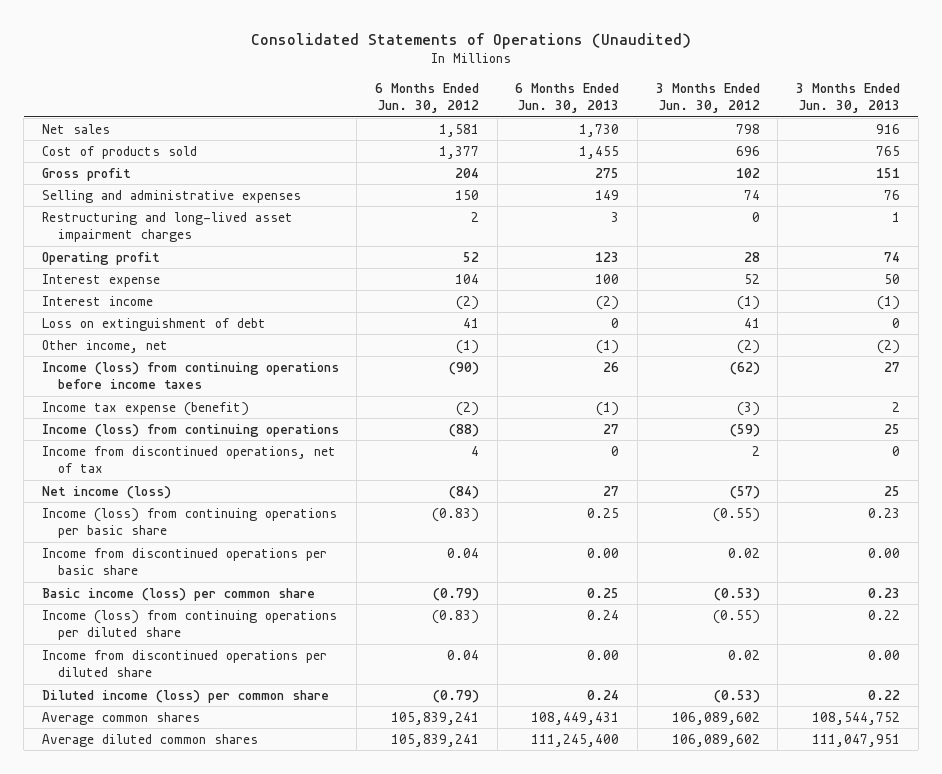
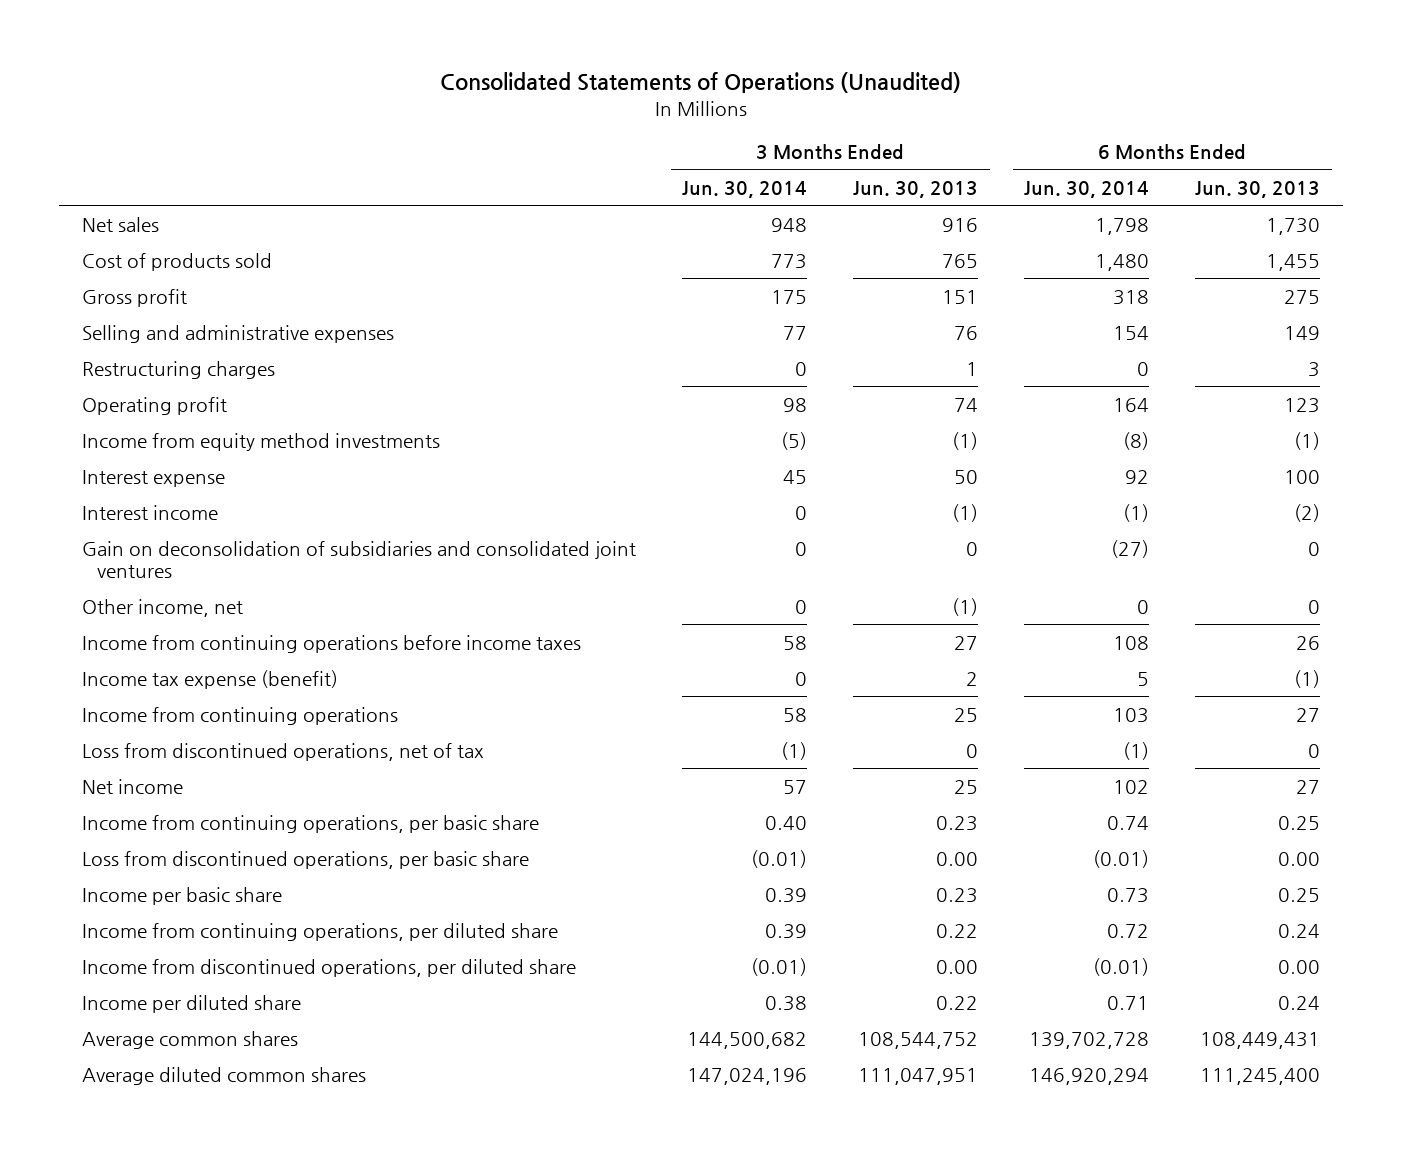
- | 6 Months Ended Jun. 30, 2012 | 6 Months Ended Jun. 30, 2013 | 3 Months Ended Jun. 30, 2012 | 3 Months Ended Jun. 30, 2013
+ | 3 Months Ended Jun. 30, 2014 | 3 Months Ended Jun. 30, 2013 | 6 Months Ended Jun. 30, 2014 | 6 Months Ended Jun. 30, 2013
- Restructuring and long-lived asset impairment charges | 2 | 3 | 0 | 1
+ Restructuring charges | 0 | 1 | 0 | 3
+ Income from equity method investments | (5) | (1) | (8) | (1)
- Loss on extinguishment of debt | 41 | 0 | 41 | 0
- Other income, net | (1) | (1) | (2) | (2)
- Income (loss) from continuing operations before income taxes | (90) | 26 | (62) | 27
+ Gain on deconsolidation of subsidiaries and consolidated joint ventures | 0 | 0 | (27) | 0
+ Other income, net | 0 | (1) | 0 | 0
+ Income from continuing operations before income taxes | 58 | 27 | 108 | 26
- Income (loss) from continuing operations | (88) | 27 | (59) | 25
- Income from discontinued operations, net of tax | 4 | 0 | 2 | 0
- Net income (loss) | (84) | 27 | (57) | 25
- Income (loss) from continuing operations per basic share | (0.83) | 0.25 | (0.55) | 0.23
- Income from discontinued operations per basic share | 0.04 | 0.00 | 0.02 | 0.00
- Basic income (loss) per common share | (0.79) | 0.25 | (0.53) | 0.23
- Income (loss) from continuing operations per diluted share | (0.83) | 0.24 | (0.55) | 0.22
- Income from discontinued operations per diluted share | 0.04 | 0.00 | 0.02 | 0.00
- Diluted income (loss) per common share | (0.79) | 0.24 | (0.53) | 0.22
+ Income from continuing operations | 58 | 25 | 103 | 27
+ Loss from discontinued operations, net of tax | (1) | 0 | (1) | 0
+ Net income | 57 | 25 | 102 | 27
+ Income from continuing operations, per basic share | 0.40 | 0.23 | 0.74 | 0.25
+ Loss from discontinued operations, per basic share | (0.01) | 0.00 | (0.01) | 0.00
+ Income per basic share | 0.39 | 0.23 | 0.73 | 0.25
+ Income from continuing operations, per diluted share | 0.39 | 0.22 | 0.72 | 0.24
+ Income from discontinued operations, per diluted share | (0.01) | 0.00 | (0.01) | 0.00
+ Income per diluted share | 0.38 | 0.22 | 0.71 | 0.24

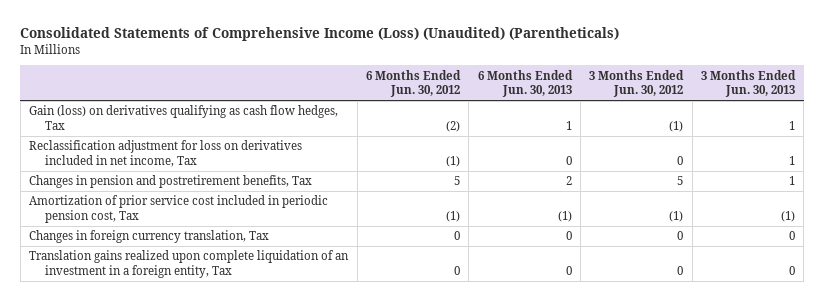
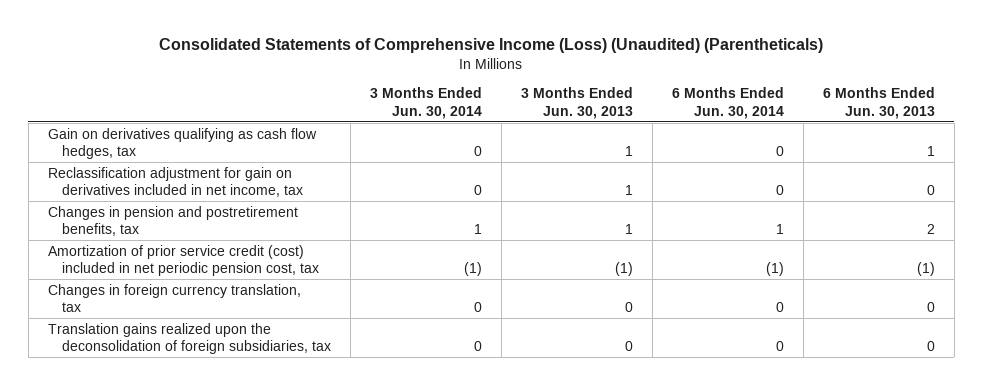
- | 6 Months Ended Jun. 30, 2012 | 6 Months Ended Jun. 30, 2013 | 3 Months Ended Jun. 30, 2012 | 3 Months Ended Jun. 30, 2013
+ | 3 Months Ended Jun. 30, 2014 | 3 Months Ended Jun. 30, 2013 | 6 Months Ended Jun. 30, 2014 | 6 Months Ended Jun. 30, 2013
- Gain (loss) on derivatives qualifying as cash flow hedges, Tax | (2) | 1 | (1) | 1
- Reclassification adjustment for loss on derivatives included in net income, Tax | (1) | 0 | 0 | 1
- Changes in pension and postretirement benefits, Tax | 5 | 2 | 5 | 1
- Amortization of prior service cost included in periodic pension cost, Tax | (1) | (1) | (1) | (1)
- Changes in foreign currency translation, Tax | 0 | 0 | 0 | 0
- Translation gains realized upon complete liquidation of an investment in a foreign entity, Tax | 0 | 0 | 0 | 0
+ Gain on derivatives qualifying as cash flow hedges, tax | 0 | 1 | 0 | 1
+ Reclassification adjustment for gain on derivatives included in net income, tax | 0 | 1 | 0 | 0
+ Changes in pension and postretirement benefits, tax | 1 | 1 | 1 | 2
+ Amortization of prior service credit (cost) included in net periodic pension cost, tax | (1) | (1) | (1) | (1)
+ Changes in foreign currency translation, tax | 0 | 0 | 0 | 0
+ Translation gains realized upon the deconsolidation of foreign subsidiaries, tax | 0 | 0 | 0 | 0

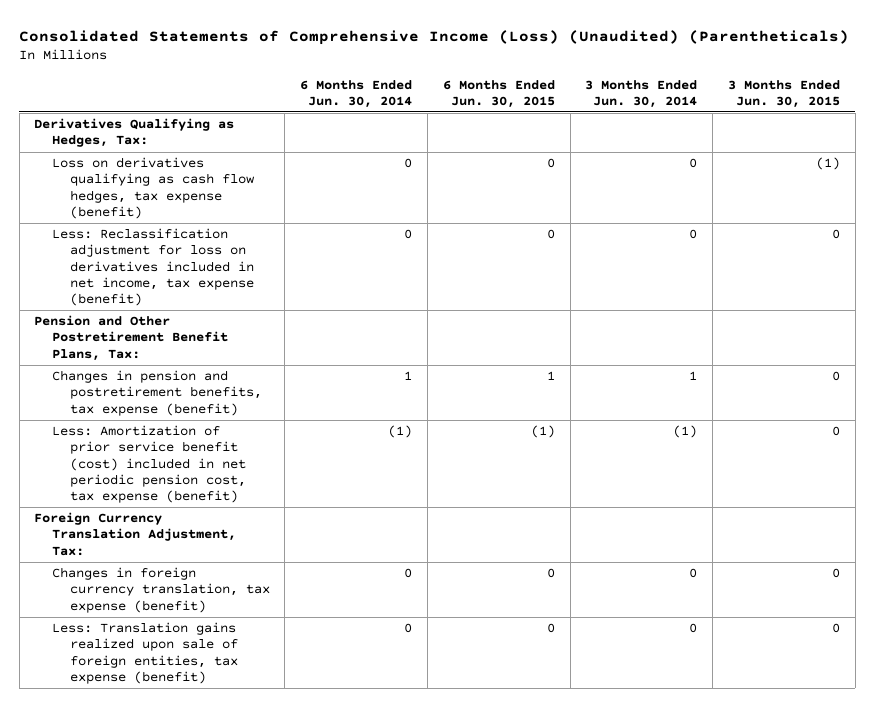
- | 3 Months Ended Jun. 30, 2014 | 3 Months Ended Jun. 30, 2013 | 6 Months Ended Jun. 30, 2014 | 6 Months Ended Jun. 30, 2013
+ | 6 Months Ended Jun. 30, 2014 | 6 Months Ended Jun. 30, 2015 | 3 Months Ended Jun. 30, 2014 | 3 Months Ended Jun. 30, 2015
- Gain on derivatives qualifying as cash flow hedges, tax | 0 | 1 | 0 | 1
- Reclassification adjustment for gain on derivatives included in net income, tax | 0 | 1 | 0 | 0
- Changes in pension and postretirement benefits, tax | 1 | 1 | 1 | 2
- Amortization of prior service credit (cost) included in net periodic pension cost, tax | (1) | (1) | (1) | (1)
- Changes in foreign currency translation, tax | 0 | 0 | 0 | 0
- Translation gains realized upon the deconsolidation of foreign subsidiaries, tax | 0 | 0 | 0 | 0
+ Derivatives Qualifying as Hedges, Tax:
+ Loss on derivatives qualifying as cash flow hedges, tax expense (benefit) | 0 | 0 | 0 | (1)
+ Less: Reclassification adjustment for loss on derivatives included in net income, tax expense (benefit) | 0 | 0 | 0 | 0
+ Pension and Other Postretirement Benefit Plans, Tax:
+ Changes in pension and postretirement benefits, tax expense (benefit) | 1 | 1 | 1 | 0
+ Less: Amortization of prior service benefit (cost) included in net periodic pension cost, tax expense (benefit) | (1) | (1) | (1) | 0
+ Foreign Currency Translation Adjustment, Tax:
+ Changes in foreign currency translation, tax expense (benefit) | 0 | 0 | 0 | 0
+ Less: Translation gains realized upon sale of foreign entities, tax expense (benefit) | 0 | 0 | 0 | 0

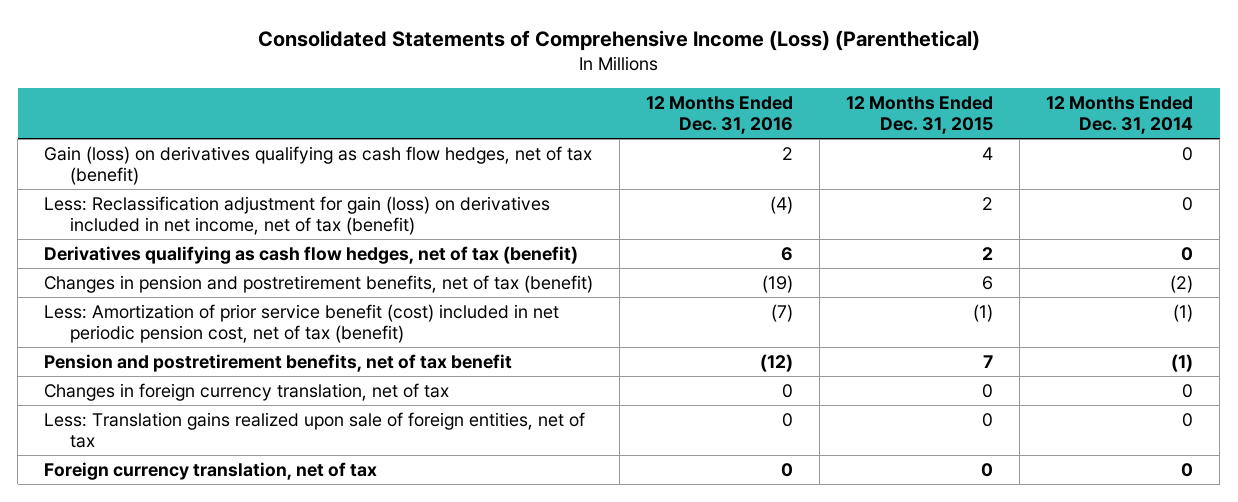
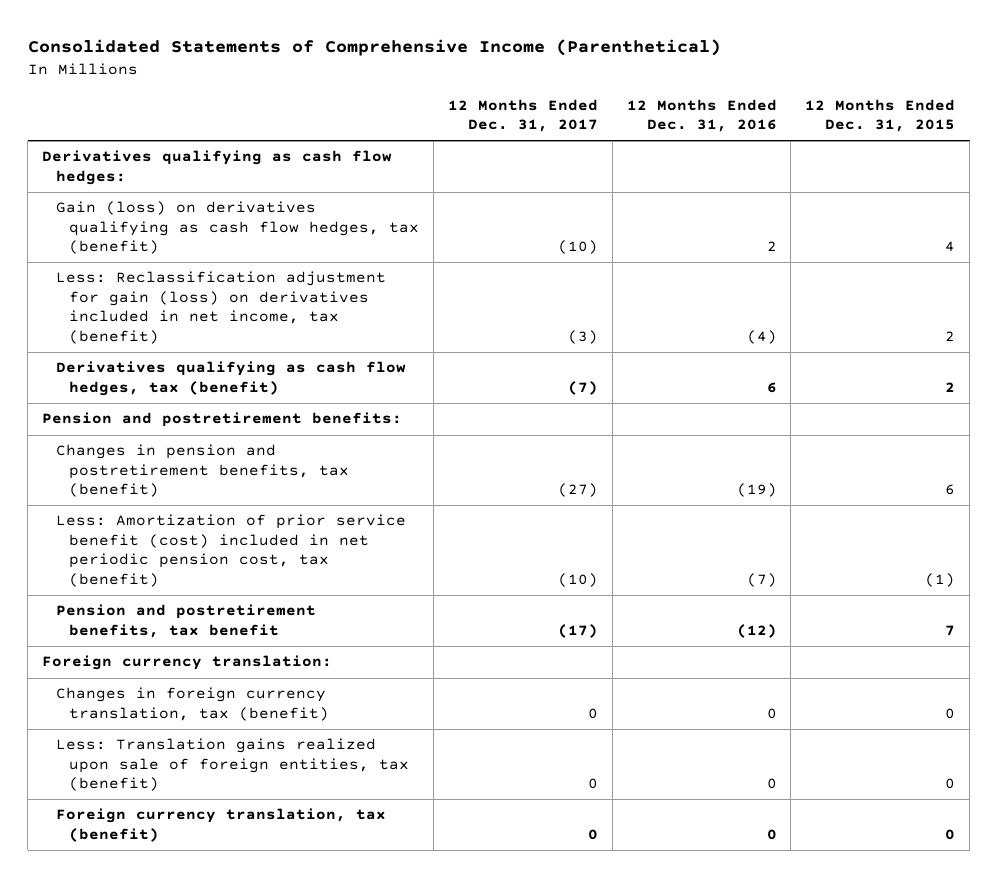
- Consolidated Statements of Comprehensive Income (Loss) (Parenthetical)
+ Consolidated Statements of Comprehensive Income (Parenthetical)
- | 12 Months Ended Dec. 31, 2016 | 12 Months Ended Dec. 31, 2015 | 12 Months Ended Dec. 31, 2014
+ | 12 Months Ended Dec. 31, 2017 | 12 Months Ended Dec. 31, 2016 | 12 Months Ended Dec. 31, 2015
- Gain (loss) on derivatives qualifying as cash flow hedges, net of tax (benefit) | 2 | 4 | 0
- Less: Reclassification adjustment for gain (loss) on derivatives included in net income, net of tax (benefit) | (4) | 2 | 0
- Derivatives qualifying as cash flow hedges, net of tax (benefit) | 6 | 2 | 0
- Changes in pension and postretirement benefits, net of tax (benefit) | (19) | 6 | (2)
- Less: Amortization of prior service benefit (cost) included in net periodic pension cost, net of tax (benefit) | (7) | (1) | (1)
- Pension and postretirement benefits, net of tax benefit | (12) | 7 | (1)
- Changes in foreign currency translation, net of tax | 0 | 0 | 0
- Less: Translation gains realized upon sale of foreign entities, net of tax | 0 | 0 | 0
- Foreign currency translation, net of tax | 0 | 0 | 0
+ Derivatives qualifying as cash flow hedges:
+ Gain (loss) on derivatives qualifying as cash flow hedges, tax (benefit) | (10) | 2 | 4
+ Less: Reclassification adjustment for gain (loss) on derivatives included in net income, tax (benefit) | (3) | (4) | 2
+ Derivatives qualifying as cash flow hedges, tax (benefit) | (7) | 6 | 2
+ Pension and postretirement benefits:
+ Changes in pension and postretirement benefits, tax (benefit) | (27) | (19) | 6
+ Less: Amortization of prior service benefit (cost) included in net periodic pension cost, tax (benefit) | (10) | (7) | (1)
+ Pension and postretirement benefits, tax benefit | (17) | (12) | 7
+ Foreign currency translation:
+ Changes in foreign currency translation, tax (benefit) | 0 | 0 | 0
+ Less: Translation gains realized upon sale of foreign entities, tax (benefit) | 0 | 0 | 0
+ Foreign currency translation, tax (benefit) | 0 | 0 | 0

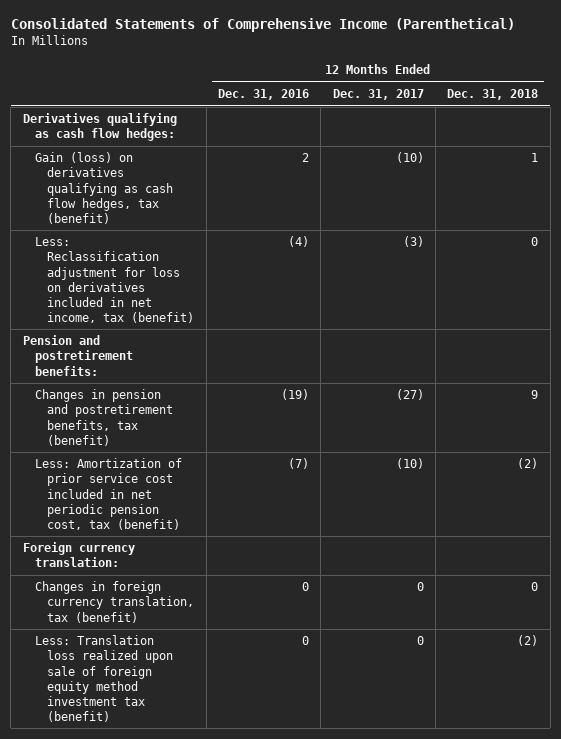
- | 12 Months Ended Dec. 31, 2017 | 12 Months Ended Dec. 31, 2016 | 12 Months Ended Dec. 31, 2015
+ | 12 Months Ended Dec. 31, 2016 | 12 Months Ended Dec. 31, 2017 | 12 Months Ended Dec. 31, 2018
- Less: Reclassification adjustment for gain (loss) on derivatives included in net income, tax (benefit) | (3) | (4) | 2
- Derivatives qualifying as cash flow hedges, tax (benefit) | (7) | 6 | 2
+ Less: Reclassification adjustment for loss on derivatives included in net income, tax (benefit) | (4) | (3) | 0
- Less: Amortization of prior service benefit (cost) included in net periodic pension cost, tax (benefit) | (10) | (7) | (1)
- Pension and postretirement benefits, tax benefit | (17) | (12) | 7
+ Less: Amortization of prior service cost included in net periodic pension cost, tax (benefit) | (7) | (10) | (2)
- Less: Translation gains realized upon sale of foreign entities, tax (benefit) | 0 | 0 | 0
- Foreign currency translation, tax (benefit) | 0 | 0 | 0
+ Less: Translation loss realized upon sale of foreign equity method investment tax (benefit) | 0 | 0 | (2)

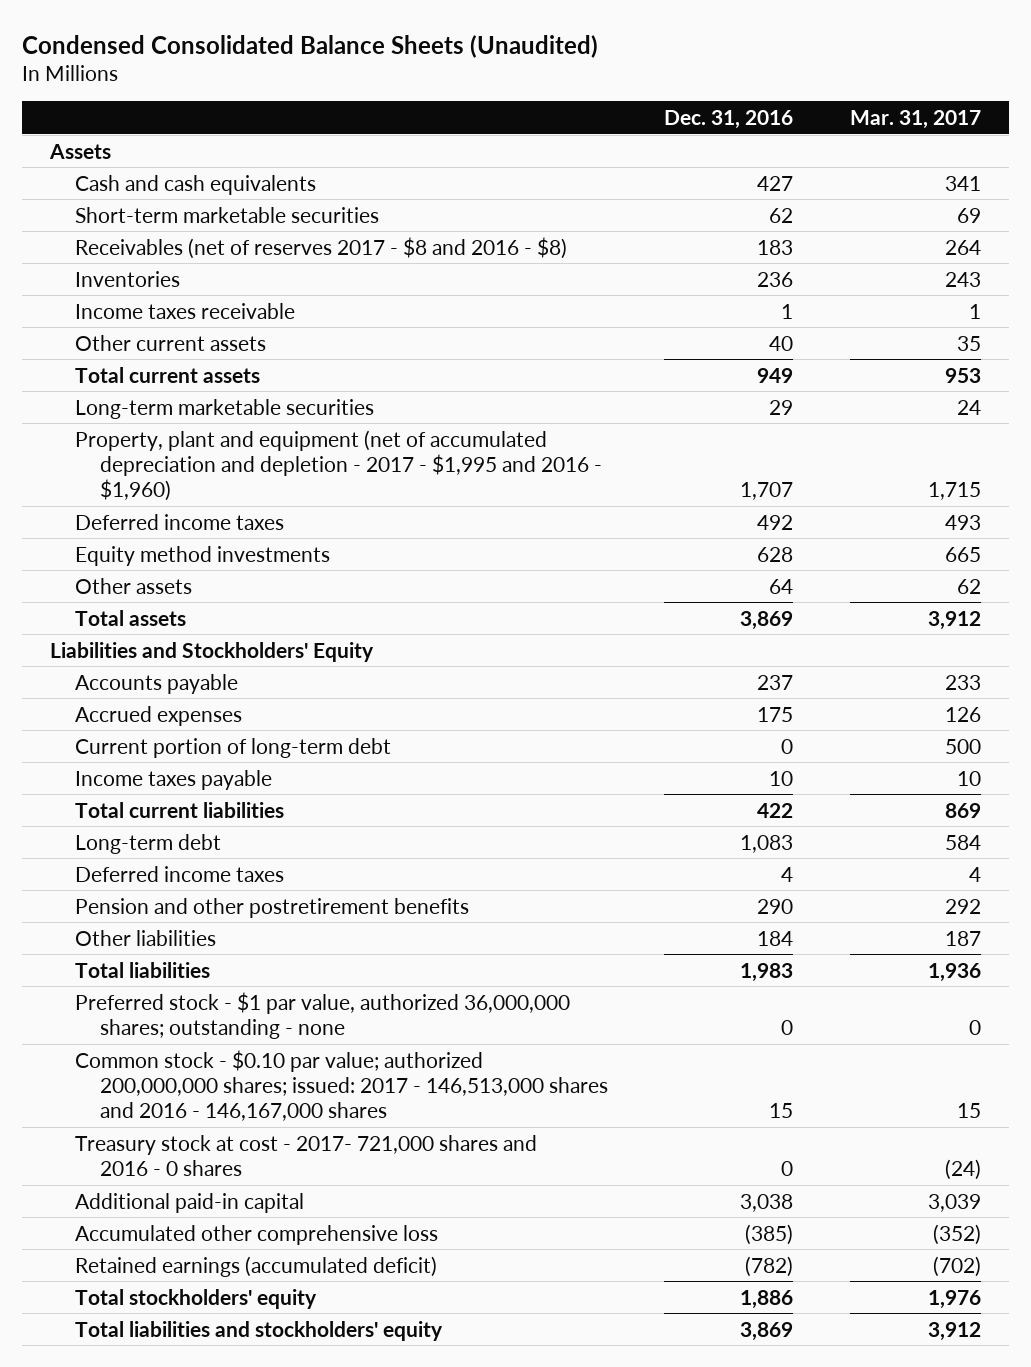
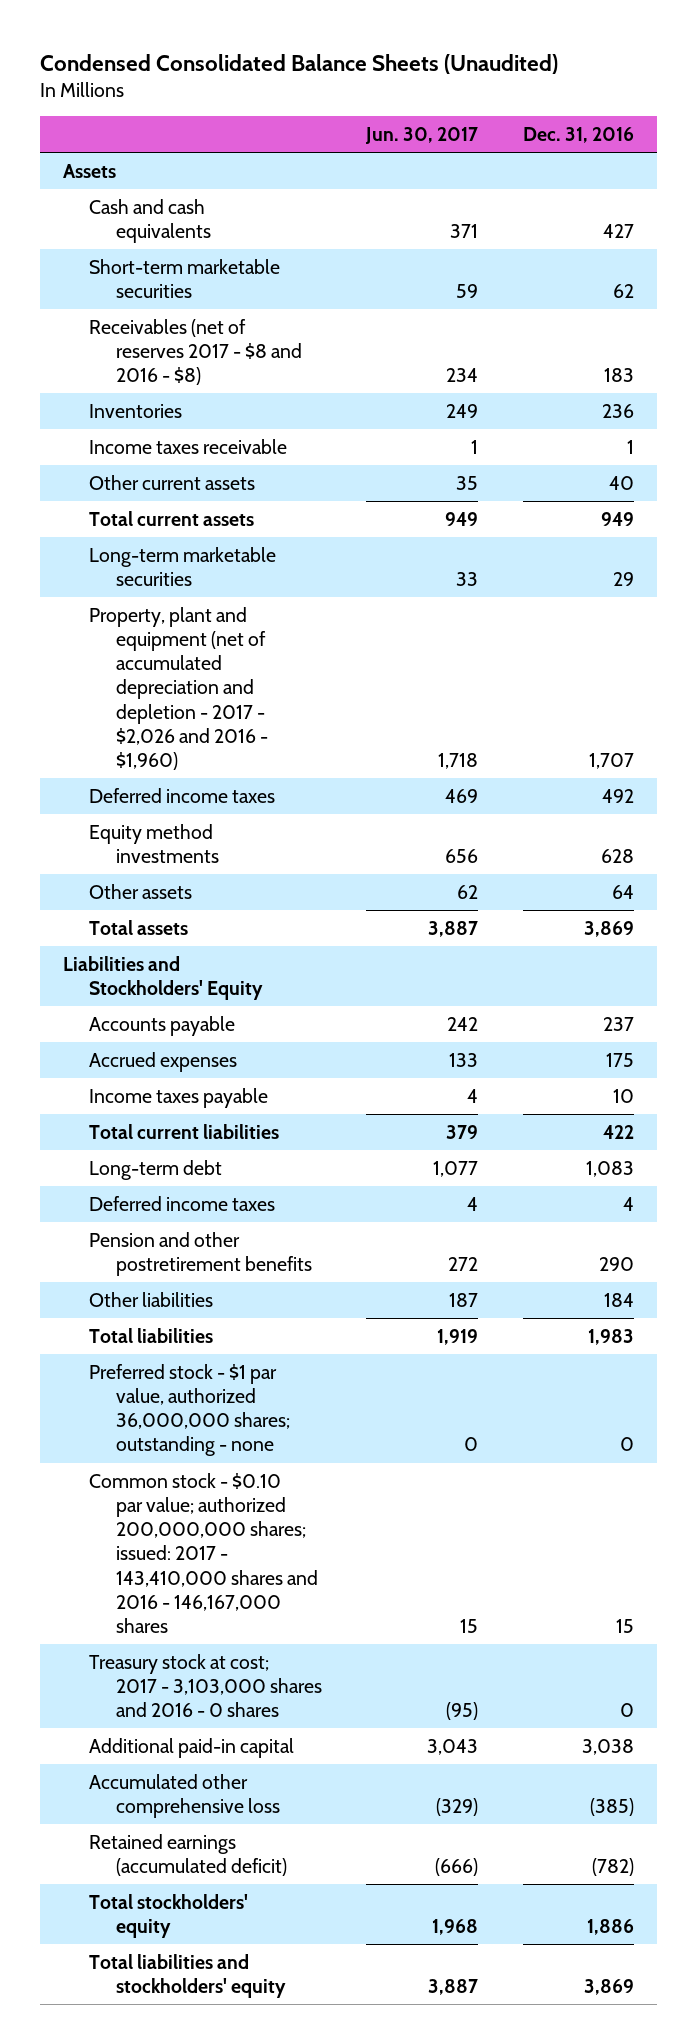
- | Dec. 31, 2016 | Mar. 31, 2017
+ | Jun. 30, 2017 | Dec. 31, 2016
- Property, plant and equipment (net of accumulated depreciation and depletion - 2017 - $1,995 and 2016 - $1,960) | 1,707 | 1,715
+ Property, plant and equipment (net of accumulated depreciation and depletion - 2017 - $2,026 and 2016 - $1,960) | 1,718 | 1,707
- Current portion of long-term debt | 0 | 500
- Common stock - $0.10 par value; authorized 200,000,000 shares; issued: 2017 - 146,513,000 shares and 2016 - 146,167,000 shares | 15 | 15
- Treasury stock at cost - 2017- 721,000 shares and 2016 - 0 shares | 0 | (24)
+ Common stock - $0.10 par value; authorized 200,000,000 shares; issued: 2017 - 143,410,000 shares and 2016 - 146,167,000 shares | 15 | 15
+ Treasury stock at cost; 2017 - 3,103,000 shares and 2016 - 0 shares | (95) | 0

